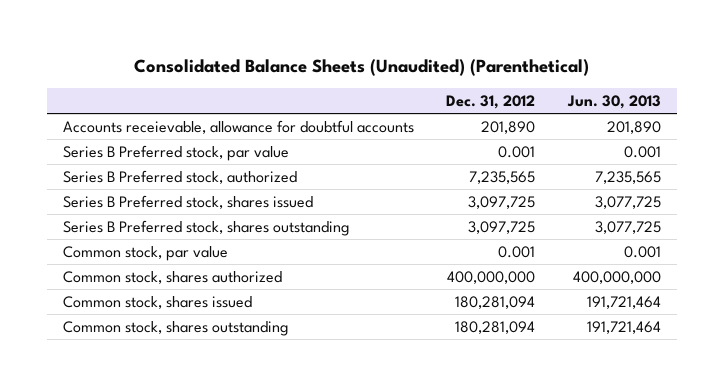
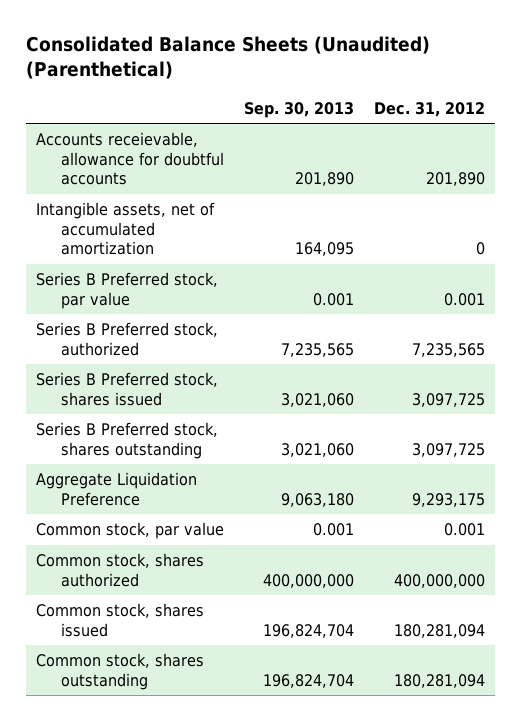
- | Dec. 31, 2012 | Jun. 30, 2013
+ | Sep. 30, 2013 | Dec. 31, 2012
+ Intangible assets, net of accumulated amortization | 164,095 | 0
+ Aggregate Liquidation Preference | 9,063,180 | 9,293,175

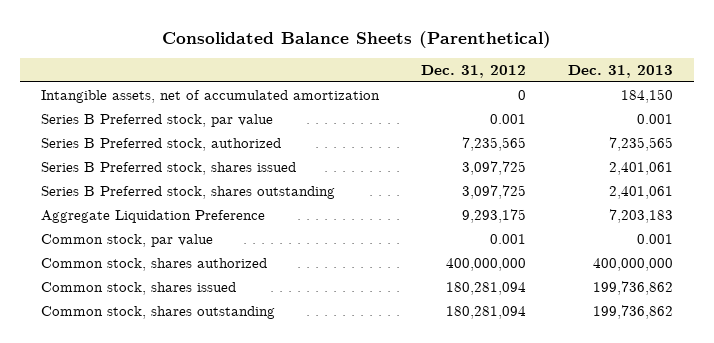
- Consolidated Balance Sheets (Unaudited) (Parenthetical)
+ Consolidated Balance Sheets (Parenthetical)
- | Sep. 30, 2013 | Dec. 31, 2012
+ | Dec. 31, 2012 | Dec. 31, 2013
- Accounts receievable, allowance for doubtful accounts | 201,890 | 201,890

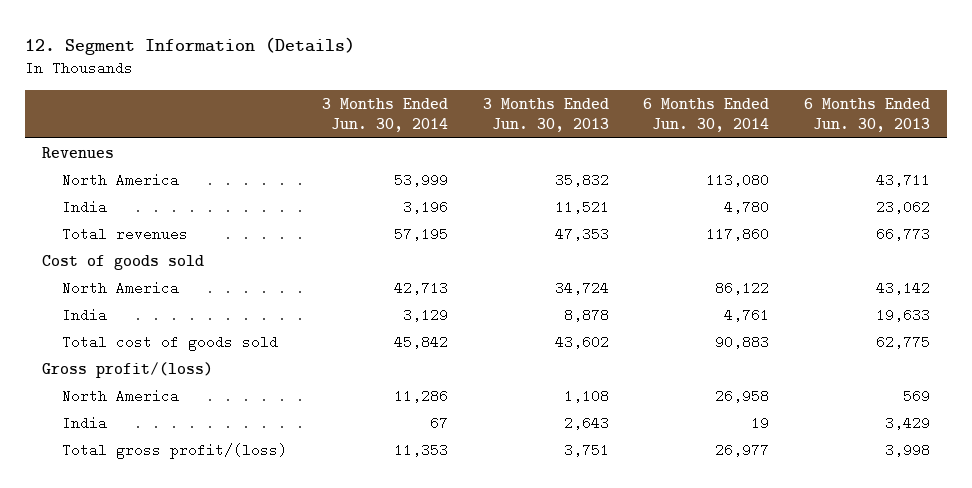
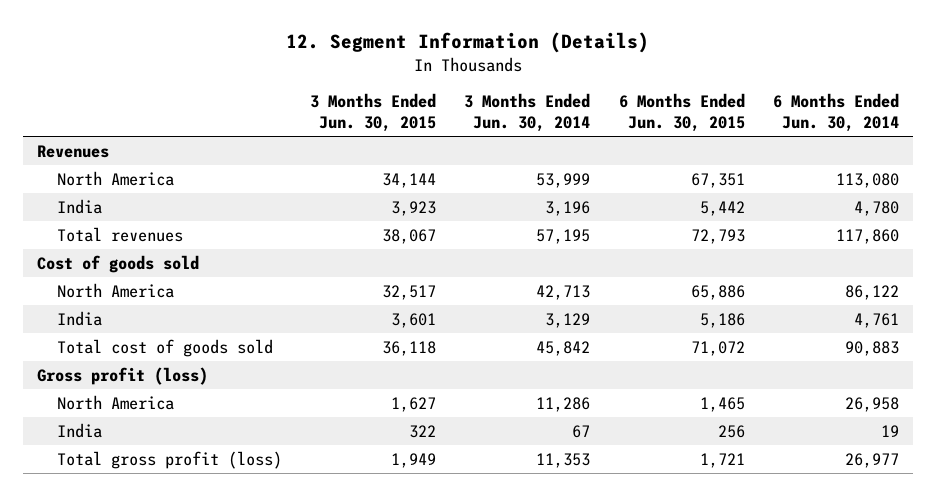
- | 3 Months Ended Jun. 30, 2014 | 3 Months Ended Jun. 30, 2013 | 6 Months Ended Jun. 30, 2014 | 6 Months Ended Jun. 30, 2013
+ | 3 Months Ended Jun. 30, 2015 | 3 Months Ended Jun. 30, 2014 | 6 Months Ended Jun. 30, 2015 | 6 Months Ended Jun. 30, 2014
- Gross profit/(loss)
+ Gross profit (loss)
- Total gross profit/(loss) | 11,353 | 3,751 | 26,977 | 3,998
+ Total gross profit (loss) | 1,949 | 11,353 | 1,721 | 26,977

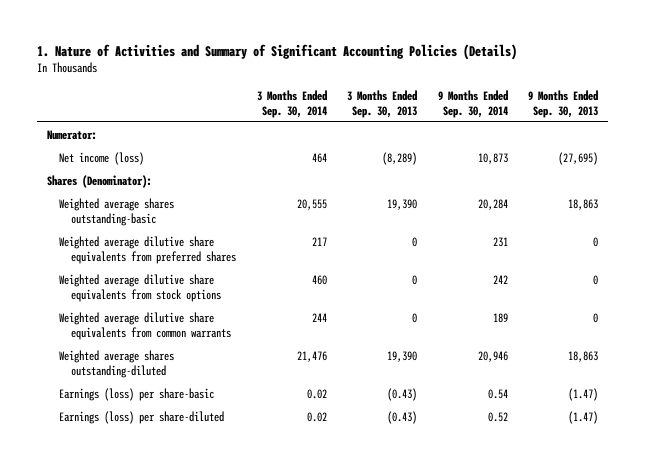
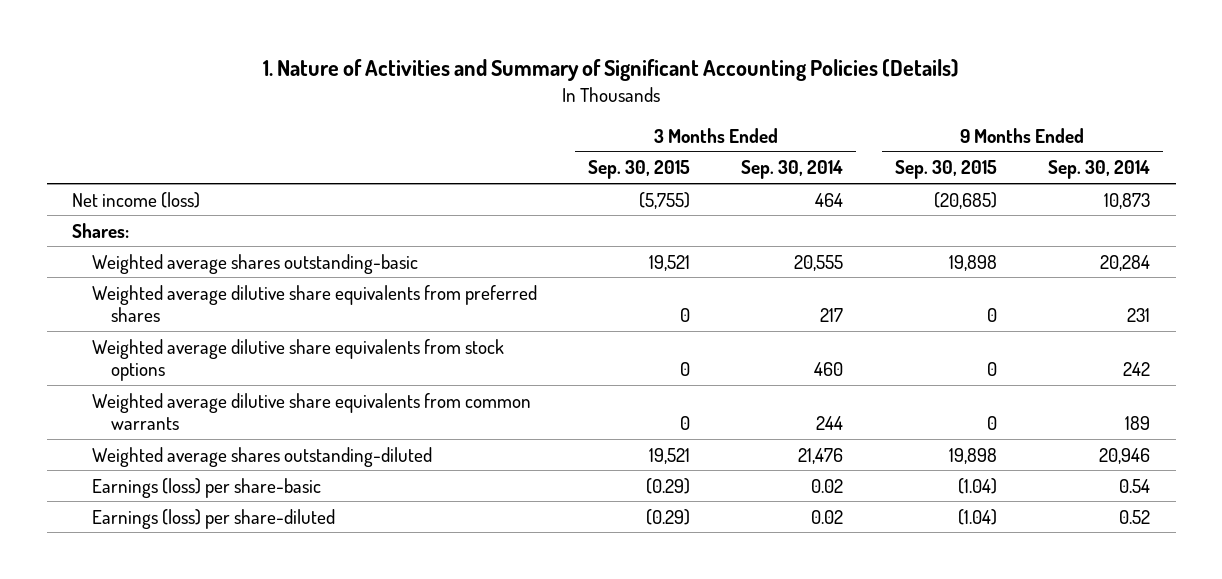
- | 3 Months Ended Sep. 30, 2014 | 3 Months Ended Sep. 30, 2013 | 9 Months Ended Sep. 30, 2014 | 9 Months Ended Sep. 30, 2013
+ | 3 Months Ended Sep. 30, 2015 | 3 Months Ended Sep. 30, 2014 | 9 Months Ended Sep. 30, 2015 | 9 Months Ended Sep. 30, 2014
- Numerator:
- Shares (Denominator):
+ Shares:

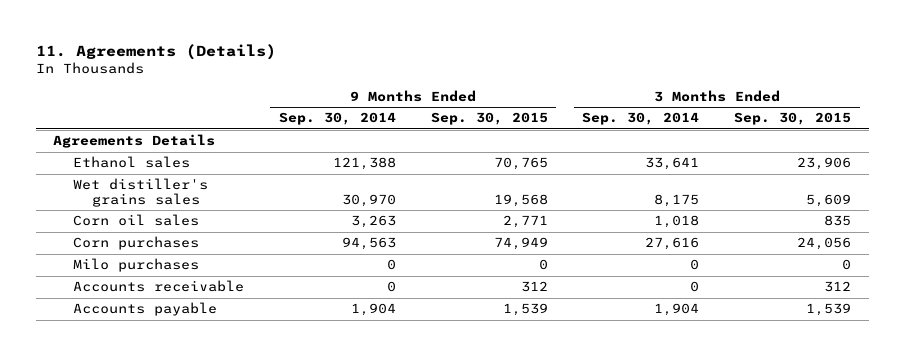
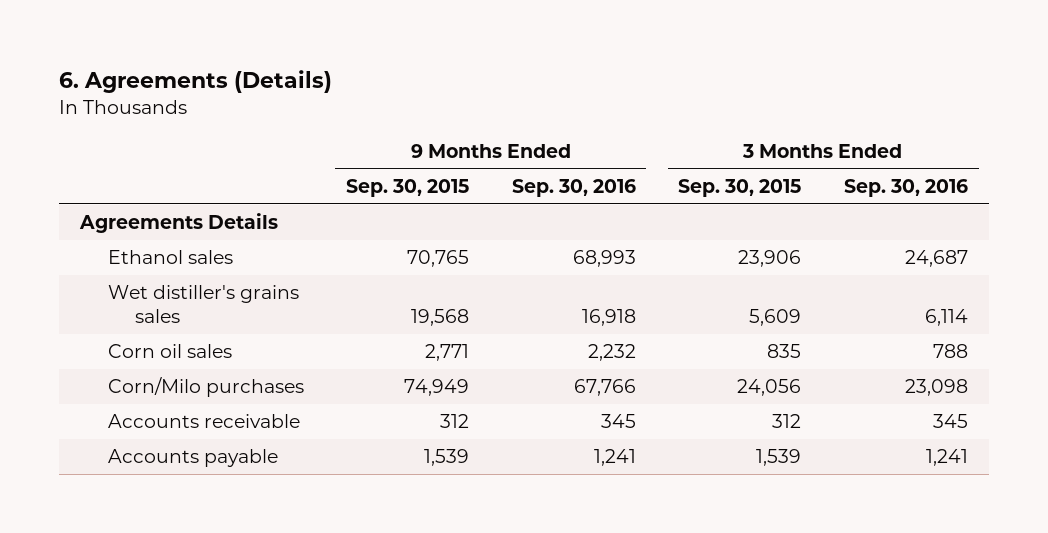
- 11. Agreements (Details)
+ 6. Agreements (Details)
- | 9 Months Ended Sep. 30, 2014 | 9 Months Ended Sep. 30, 2015 | 3 Months Ended Sep. 30, 2014 | 3 Months Ended Sep. 30, 2015
+ | 9 Months Ended Sep. 30, 2015 | 9 Months Ended Sep. 30, 2016 | 3 Months Ended Sep. 30, 2015 | 3 Months Ended Sep. 30, 2016
- Corn purchases | 94,563 | 74,949 | 27,616 | 24,056
- Milo purchases | 0 | 0 | 0 | 0
+ Corn/Milo purchases | 74,949 | 67,766 | 24,056 | 23,098

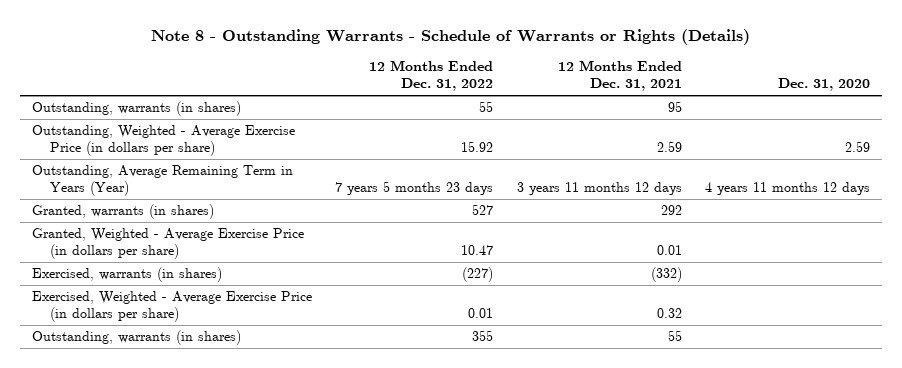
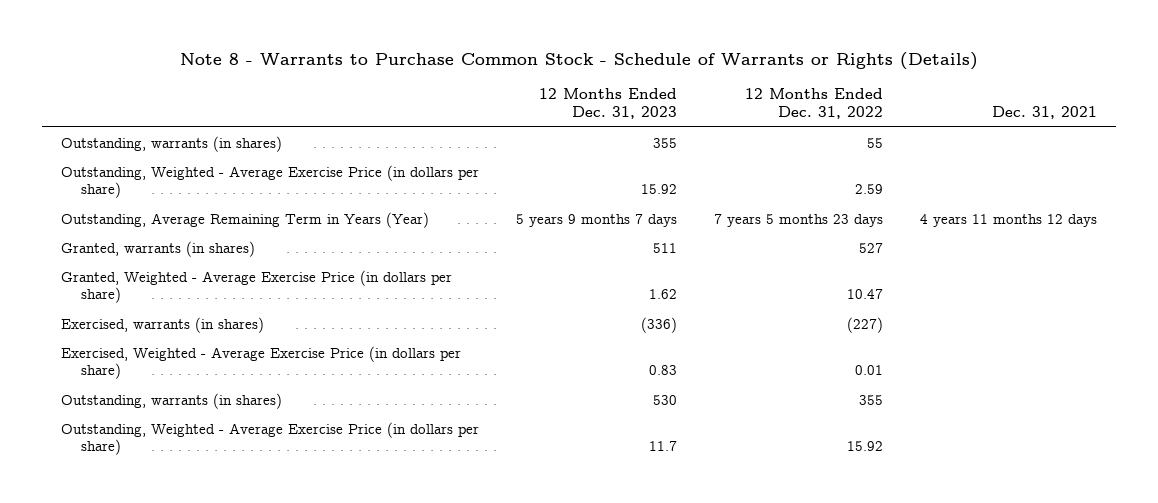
- Note 8 - Outstanding Warrants - Schedule of Warrants or Rights (Details)
+ Note 8 - Warrants to Purchase Common Stock - Schedule of Warrants or Rights (Details)
- | 12 Months Ended Dec. 31, 2022 | 12 Months Ended Dec. 31, 2021 | Dec. 31, 2020
+ | 12 Months Ended Dec. 31, 2023 | 12 Months Ended Dec. 31, 2022 | Dec. 31, 2021
+ Outstanding, Weighted - Average Exercise Price (in dollars per share) | 15.92 | 2.59 |
moved down: Outstanding, Weighted - Average Exercise Price (in dollars per share) | 11.7 | 15.92 |

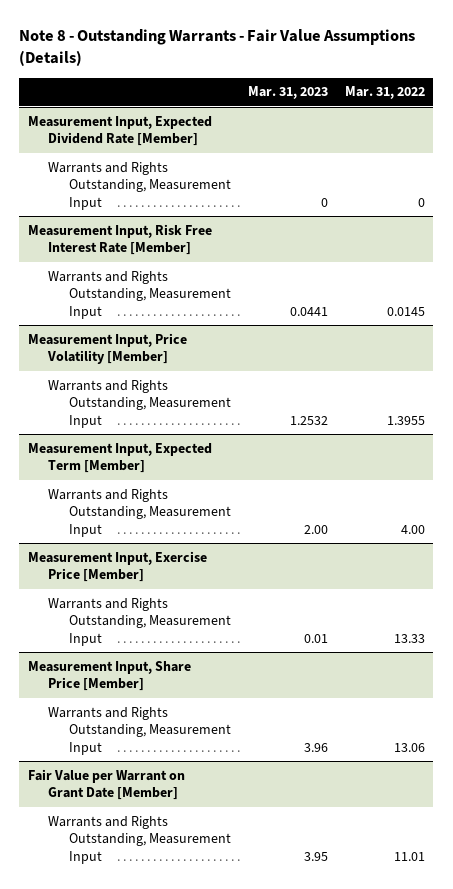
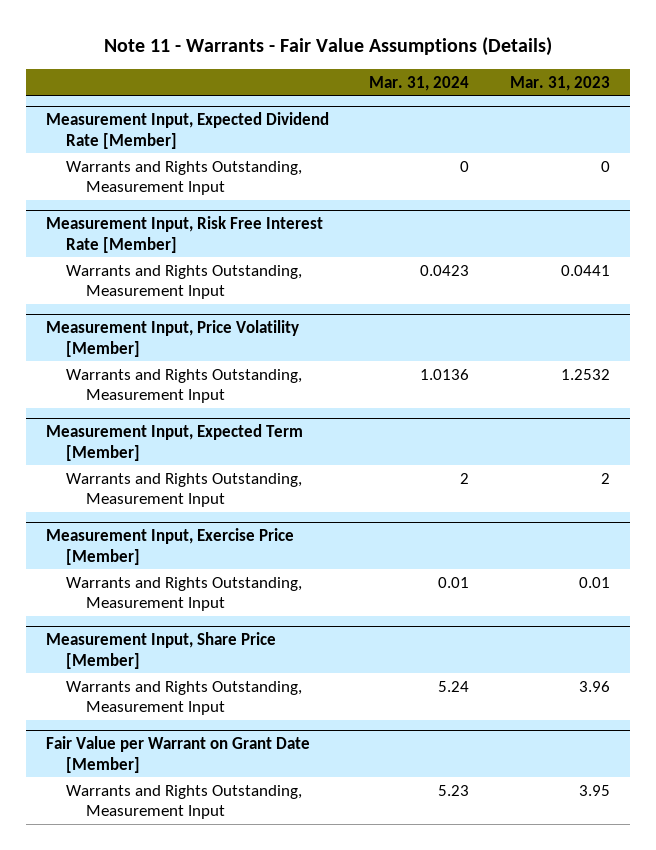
- Note 8 - Outstanding Warrants - Fair Value Assumptions (Details)
+ Note 11 - Warrants - Fair Value Assumptions (Details)
- | Mar. 31, 2023 | Mar. 31, 2022
+ | Mar. 31, 2024 | Mar. 31, 2023
@ Measurement Input, Expected Term [Member]
- Warrants and Rights Outstanding, Measurement Input | 2.00 | 4.00
+ Warrants and Rights Outstanding, Measurement Input | 2 | 2

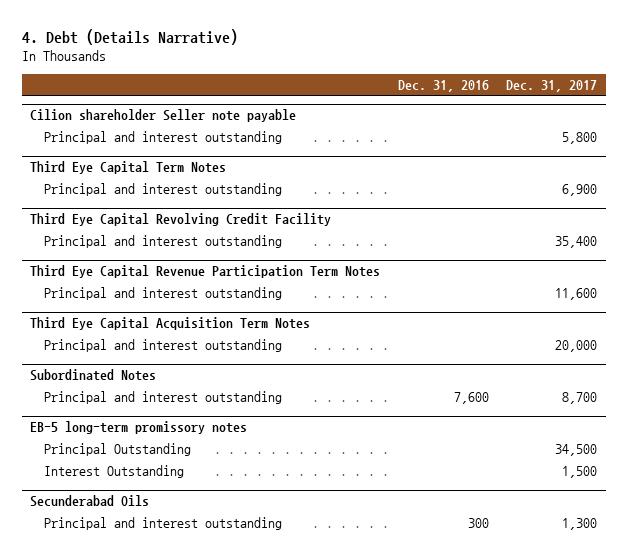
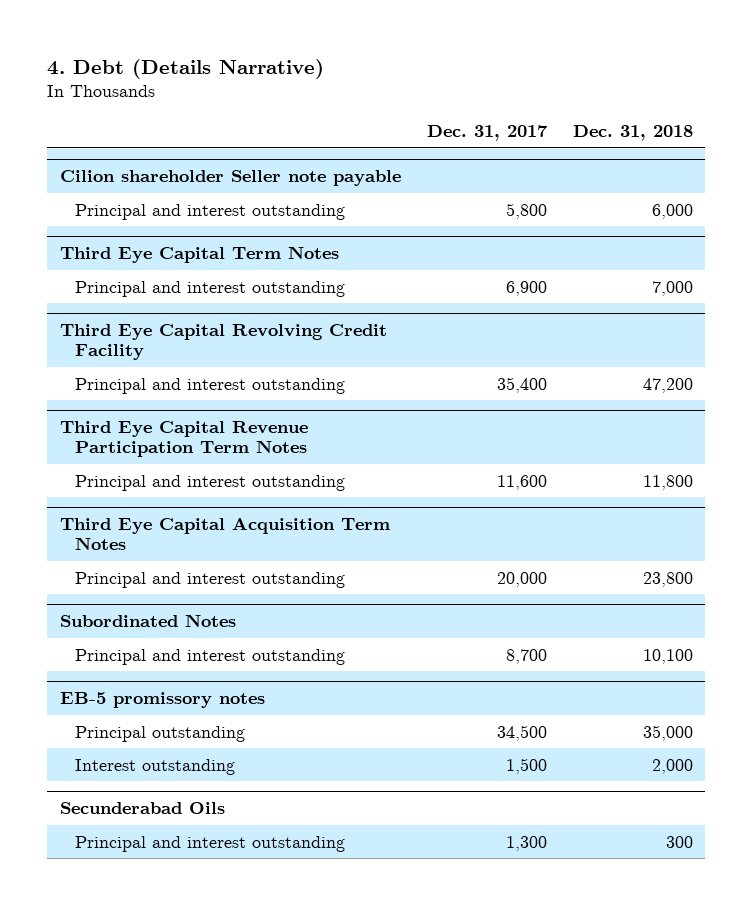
- | Dec. 31, 2016 | Dec. 31, 2017
+ | Dec. 31, 2017 | Dec. 31, 2018
- EB-5 long-term promissory notes
- Principal Outstanding | | 34,500
- Interest Outstanding | | 1,500
+ EB-5 promissory notes
+ Principal outstanding | 34,500 | 35,000
+ Interest outstanding | 1,500 | 2,000

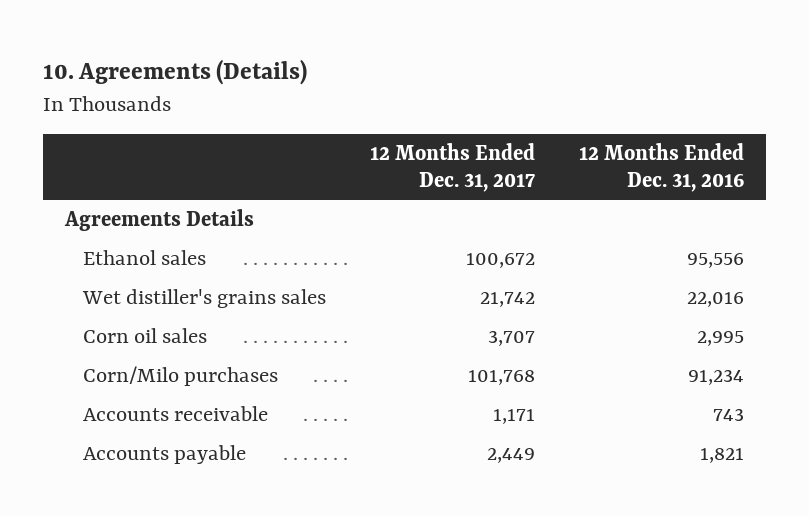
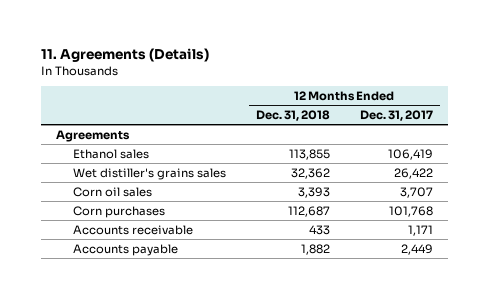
- 10. Agreements (Details)
+ 11. Agreements (Details)
- | 12 Months Ended Dec. 31, 2017 | 12 Months Ended Dec. 31, 2016
+ | 12 Months Ended Dec. 31, 2018 | 12 Months Ended Dec. 31, 2017
- Agreements Details
- Ethanol sales | 100,672 | 95,556
- Wet distiller's grains sales | 21,742 | 22,016
+ Agreements
+ Ethanol sales | 113,855 | 106,419
+ Wet distiller's grains sales | 32,362 | 26,422
- Corn/Milo purchases | 101,768 | 91,234
+ Corn purchases | 112,687 | 101,768

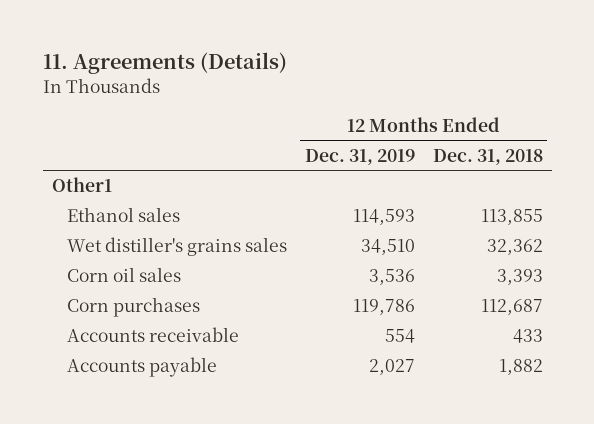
- | 12 Months Ended Dec. 31, 2018 | 12 Months Ended Dec. 31, 2017
+ | 12 Months Ended Dec. 31, 2019 | 12 Months Ended Dec. 31, 2018
- Agreements
+ Other1

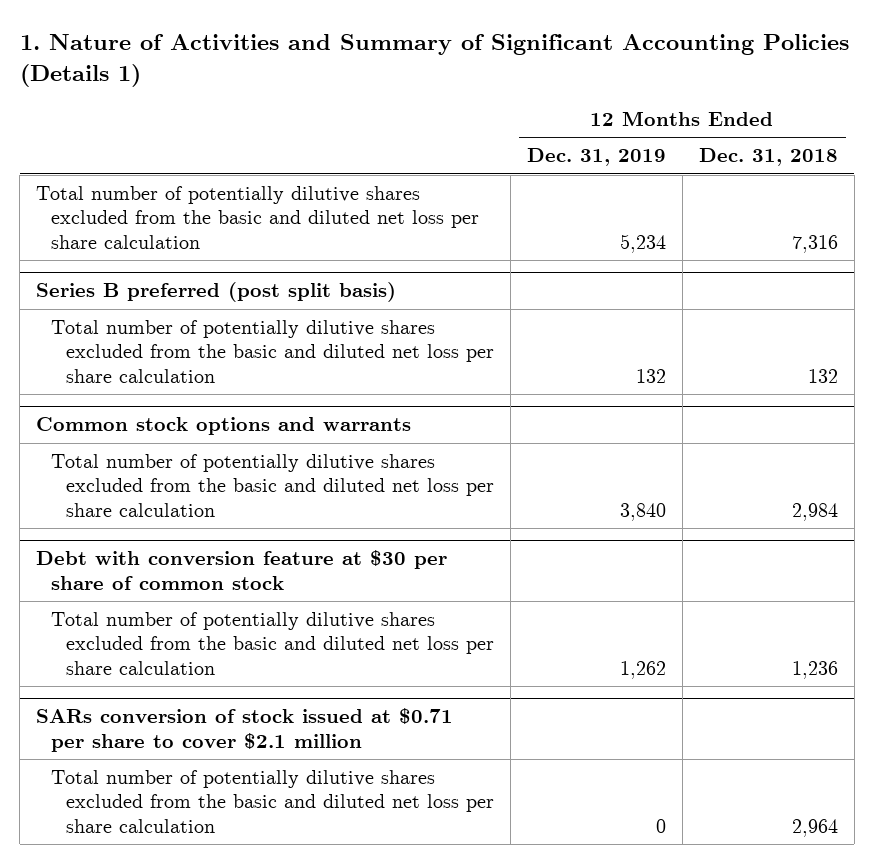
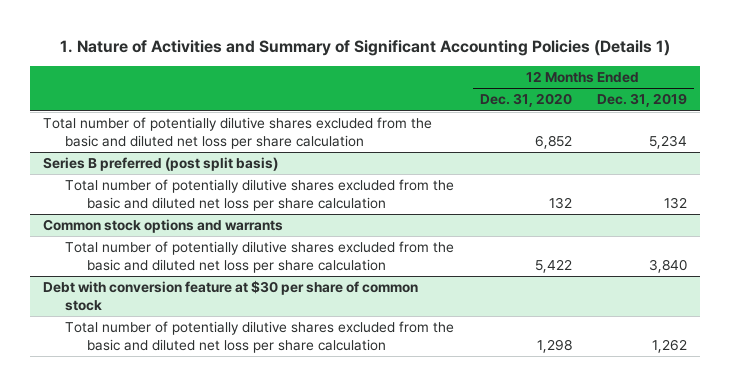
- | 12 Months Ended Dec. 31, 2019 | 12 Months Ended Dec. 31, 2018
+ | 12 Months Ended Dec. 31, 2020 | 12 Months Ended Dec. 31, 2019
- SARs conversion of stock issued at $0.71 per share to cover $2.1 million
- Total number of potentially dilutive shares excluded from the basic and diluted net loss per share calculation | 0 | 2,964

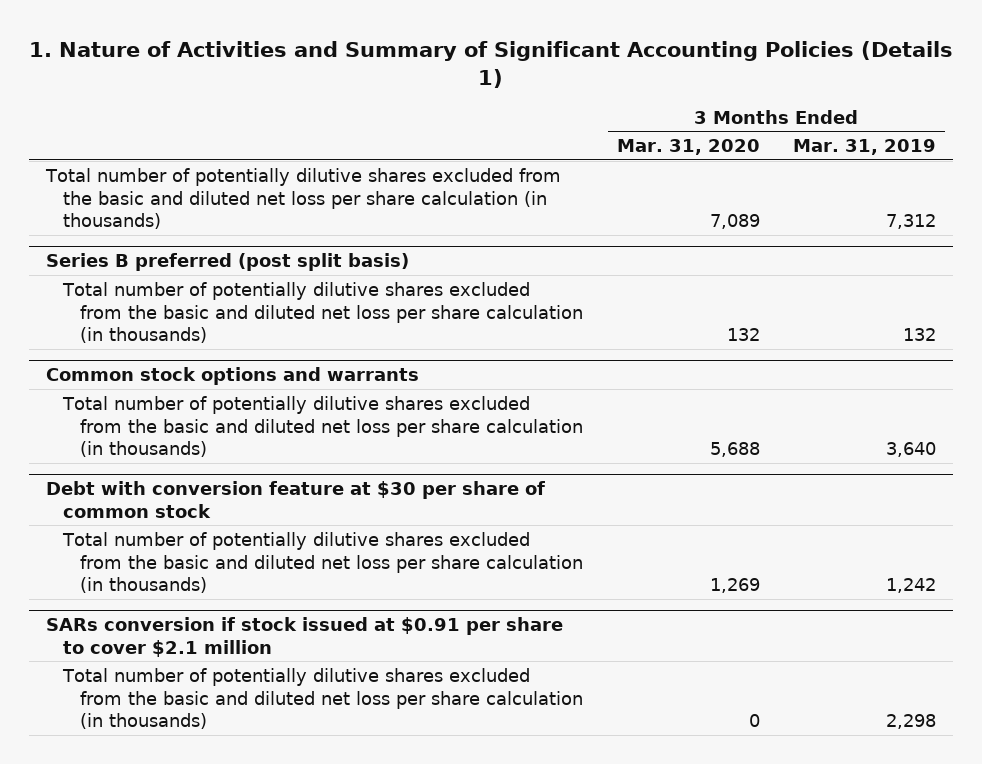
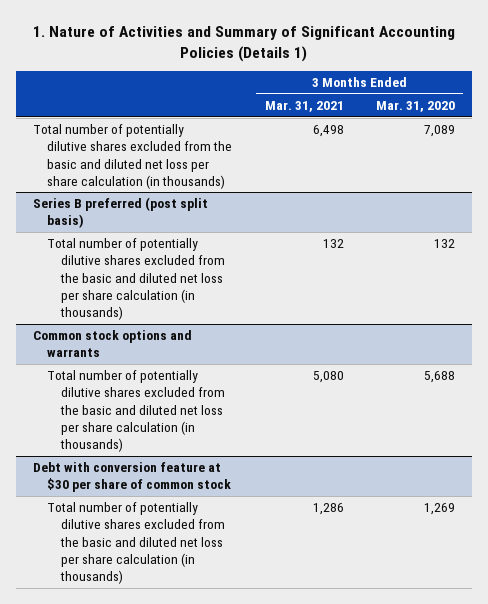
- | 3 Months Ended Mar. 31, 2020 | 3 Months Ended Mar. 31, 2019
+ | 3 Months Ended Mar. 31, 2021 | 3 Months Ended Mar. 31, 2020
- SARs conversion if stock issued at $0.91 per share to cover $2.1 million
- Total number of potentially dilutive shares excluded from the basic and diluted net loss per share calculation (in thousands) | 0 | 2,298

